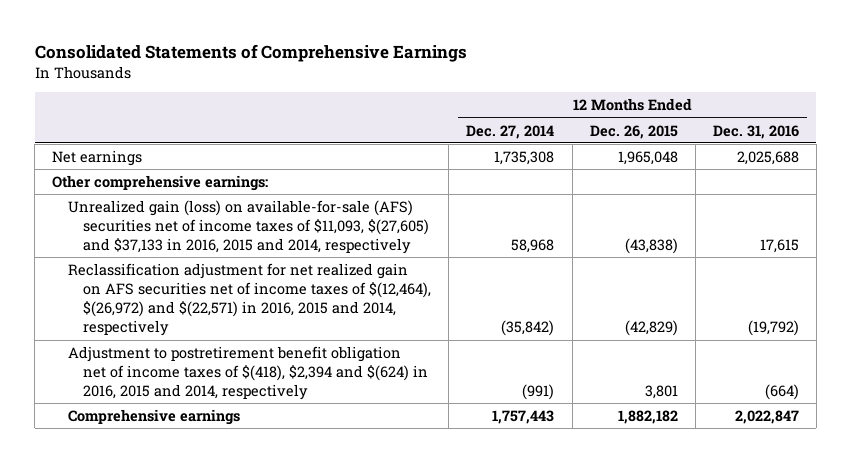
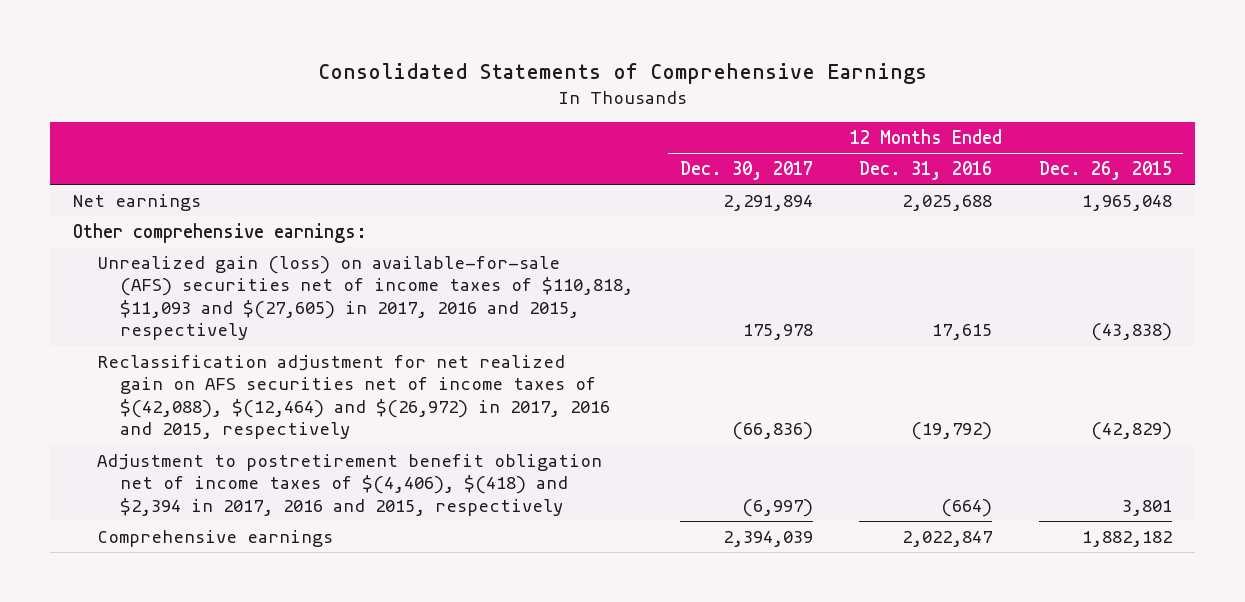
- | 12 Months Ended Dec. 27, 2014 | 12 Months Ended Dec. 26, 2015 | 12 Months Ended Dec. 31, 2016
+ | 12 Months Ended Dec. 30, 2017 | 12 Months Ended Dec. 31, 2016 | 12 Months Ended Dec. 26, 2015
- Unrealized gain (loss) on available-for-sale (AFS) securities net of income taxes of $11,093, $(27,605) and $37,133 in 2016, 2015 and 2014, respectively | 58,968 | (43,838) | 17,615
- Reclassification adjustment for net realized gain on AFS securities net of income taxes of $(12,464), $(26,972) and $(22,571) in 2016, 2015 and 2014, respectively | (35,842) | (42,829) | (19,792)
- Adjustment to postretirement benefit obligation net of income taxes of $(418), $2,394 and $(624) in 2016, 2015 and 2014, respectively | (991) | 3,801 | (664)
+ Unrealized gain (loss) on available-for-sale (AFS) securities net of income taxes of $110,818, $11,093 and $(27,605) in 2017, 2016 and 2015, respectively | 175,978 | 17,615 | (43,838)
+ Reclassification adjustment for net realized gain on AFS securities net of income taxes of $(42,088), $(12,464) and $(26,972) in 2017, 2016 and 2015, respectively | (66,836) | (19,792) | (42,829)
+ Adjustment to postretirement benefit obligation net of income taxes of $(4,406), $(418) and $2,394 in 2017, 2016 and 2015, respectively | (6,997) | (664) | 3,801

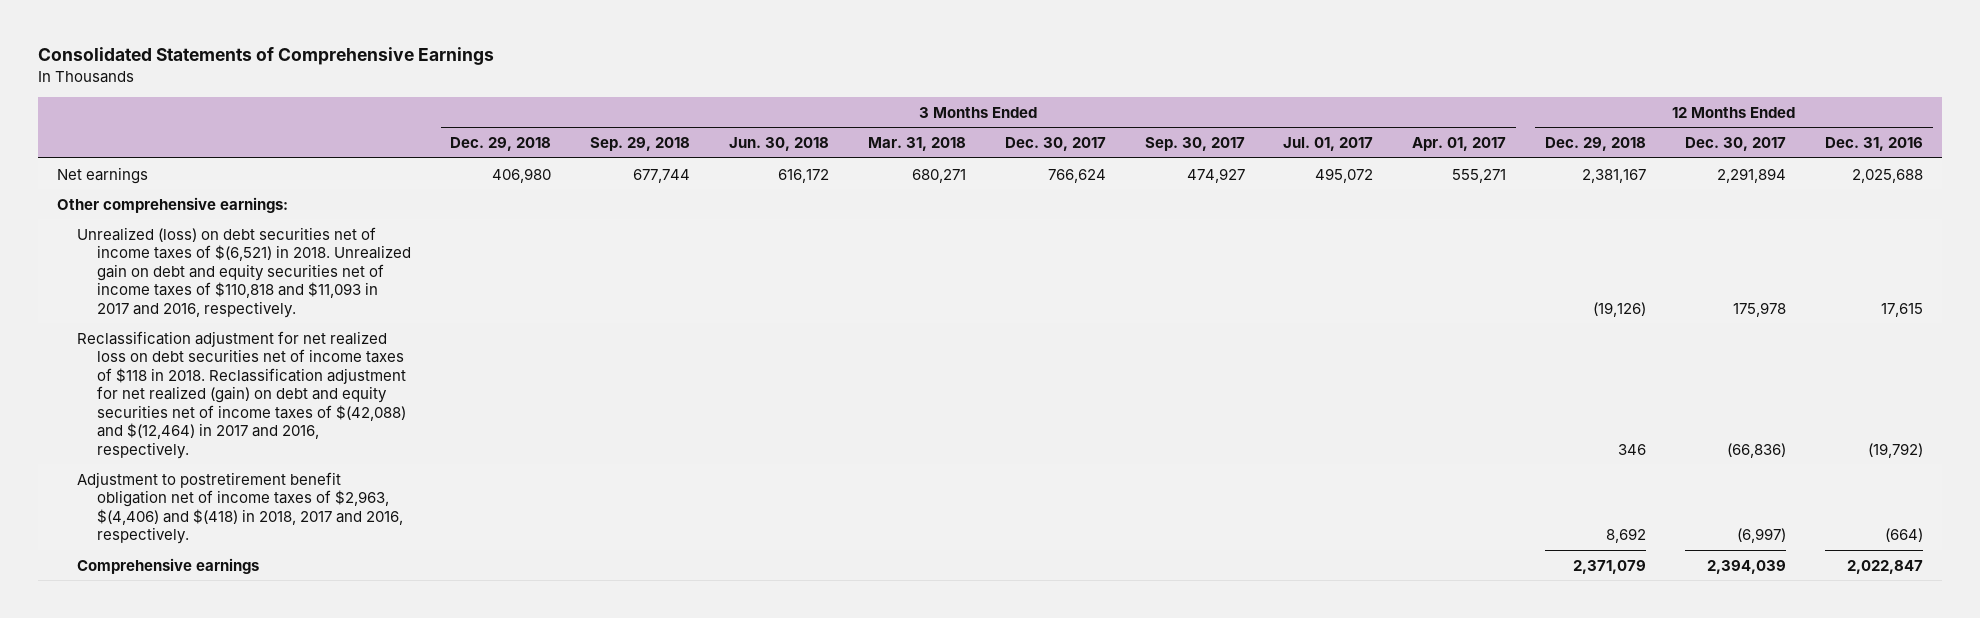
- | 12 Months Ended Dec. 30, 2017 | 12 Months Ended Dec. 31, 2016 | 12 Months Ended Dec. 26, 2015
+ | 3 Months Ended Dec. 29, 2018 | 3 Months Ended Sep. 29, 2018 | 3 Months Ended Jun. 30, 2018 | 3 Months Ended Mar. 31, 2018 | 3 Months Ended Dec. 30, 2017 | 3 Months Ended Sep. 30, 2017 | 3 Months Ended Jul. 01, 2017 | 3 Months Ended Apr. 01, 2017 | 12 Months Ended Dec. 29, 2018 | 12 Months Ended Dec. 30, 2017 | 12 Months Ended Dec. 31, 2016
- Unrealized gain (loss) on available-for-sale (AFS) securities net of income taxes of $110,818, $11,093 and $(27,605) in 2017, 2016 and 2015, respectively | 175,978 | 17,615 | (43,838)
- Reclassification adjustment for net realized gain on AFS securities net of income taxes of $(42,088), $(12,464) and $(26,972) in 2017, 2016 and 2015, respectively | (66,836) | (19,792) | (42,829)
- Adjustment to postretirement benefit obligation net of income taxes of $(4,406), $(418) and $2,394 in 2017, 2016 and 2015, respectively | (6,997) | (664) | 3,801
+ Unrealized (loss) on debt securities net of income taxes of $(6,521) in 2018. Unrealized gain on debt and equity securities net of income taxes of $110,818 and $11,093 in 2017 and 2016, respectively. | | | | | | | | | (19,126) | 175,978 | 17,615
+ Reclassification adjustment for net realized loss on debt securities net of income taxes of $118 in 2018. Reclassification adjustment for net realized (gain) on debt and equity securities net of income taxes of $(42,088) and $(12,464) in 2017 and 2016, respectively. | | | | | | | | | 346 | (66,836) | (19,792)
+ Adjustment to postretirement benefit obligation net of income taxes of $2,963, $(4,406) and $(418) in 2018, 2017 and 2016, respectively. | | | | | | | | | 8,692 | (6,997) | (664)

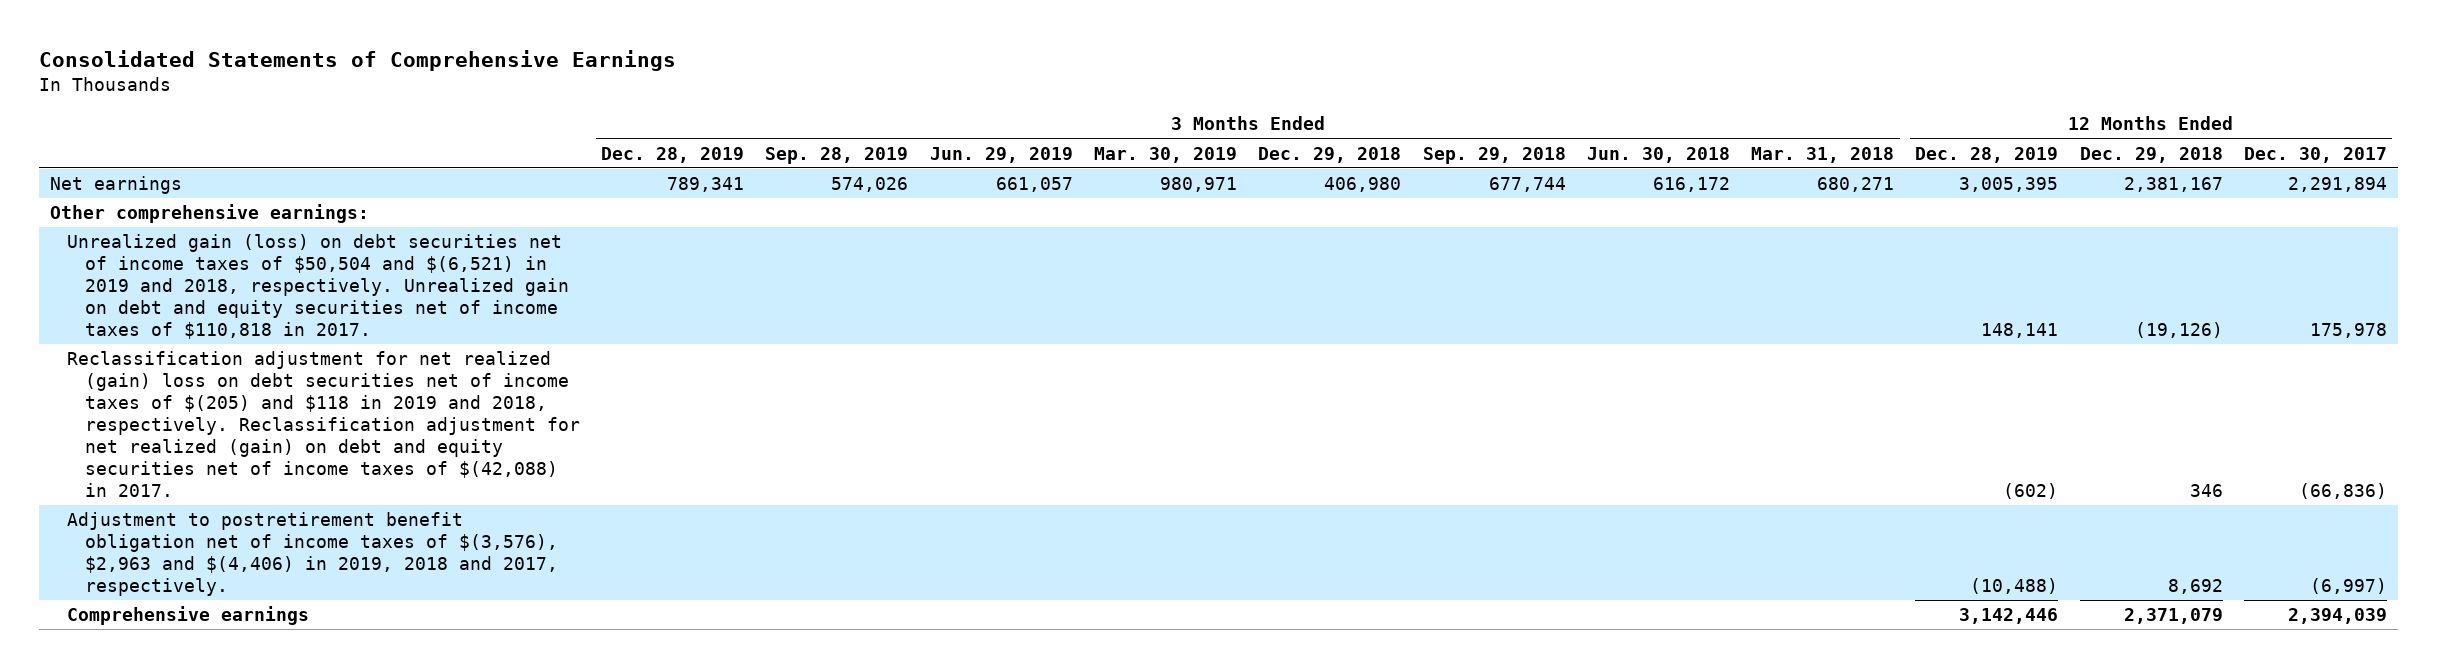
- | 3 Months Ended Dec. 29, 2018 | 3 Months Ended Sep. 29, 2018 | 3 Months Ended Jun. 30, 2018 | 3 Months Ended Mar. 31, 2018 | 3 Months Ended Dec. 30, 2017 | 3 Months Ended Sep. 30, 2017 | 3 Months Ended Jul. 01, 2017 | 3 Months Ended Apr. 01, 2017 | 12 Months Ended Dec. 29, 2018 | 12 Months Ended Dec. 30, 2017 | 12 Months Ended Dec. 31, 2016
+ | 3 Months Ended Dec. 28, 2019 | 3 Months Ended Sep. 28, 2019 | 3 Months Ended Jun. 29, 2019 | 3 Months Ended Mar. 30, 2019 | 3 Months Ended Dec. 29, 2018 | 3 Months Ended Sep. 29, 2018 | 3 Months Ended Jun. 30, 2018 | 3 Months Ended Mar. 31, 2018 | 12 Months Ended Dec. 28, 2019 | 12 Months Ended Dec. 29, 2018 | 12 Months Ended Dec. 30, 2017
- Unrealized (loss) on debt securities net of income taxes of $(6,521) in 2018. Unrealized gain on debt and equity securities net of income taxes of $110,818 and $11,093 in 2017 and 2016, respectively. | | | | | | | | | (19,126) | 175,978 | 17,615
- Reclassification adjustment for net realized loss on debt securities net of income taxes of $118 in 2018. Reclassification adjustment for net realized (gain) on debt and equity securities net of income taxes of $(42,088) and $(12,464) in 2017 and 2016, respectively. | | | | | | | | | 346 | (66,836) | (19,792)
- Adjustment to postretirement benefit obligation net of income taxes of $2,963, $(4,406) and $(418) in 2018, 2017 and 2016, respectively. | | | | | | | | | 8,692 | (6,997) | (664)
+ Unrealized gain (loss) on debt securities net of income taxes of $50,504 and $(6,521) in 2019 and 2018, respectively. Unrealized gain on debt and equity securities net of income taxes of $110,818 in 2017. | | | | | | | | | 148,141 | (19,126) | 175,978
+ Reclassification adjustment for net realized (gain) loss on debt securities net of income taxes of $(205) and $118 in 2019 and 2018, respectively. Reclassification adjustment for net realized (gain) on debt and equity securities net of income taxes of $(42,088) in 2017. | | | | | | | | | (602) | 346 | (66,836)
+ Adjustment to postretirement benefit obligation net of income taxes of $(3,576), $2,963 and $(4,406) in 2019, 2018 and 2017, respectively. | | | | | | | | | (10,488) | 8,692 | (6,997)

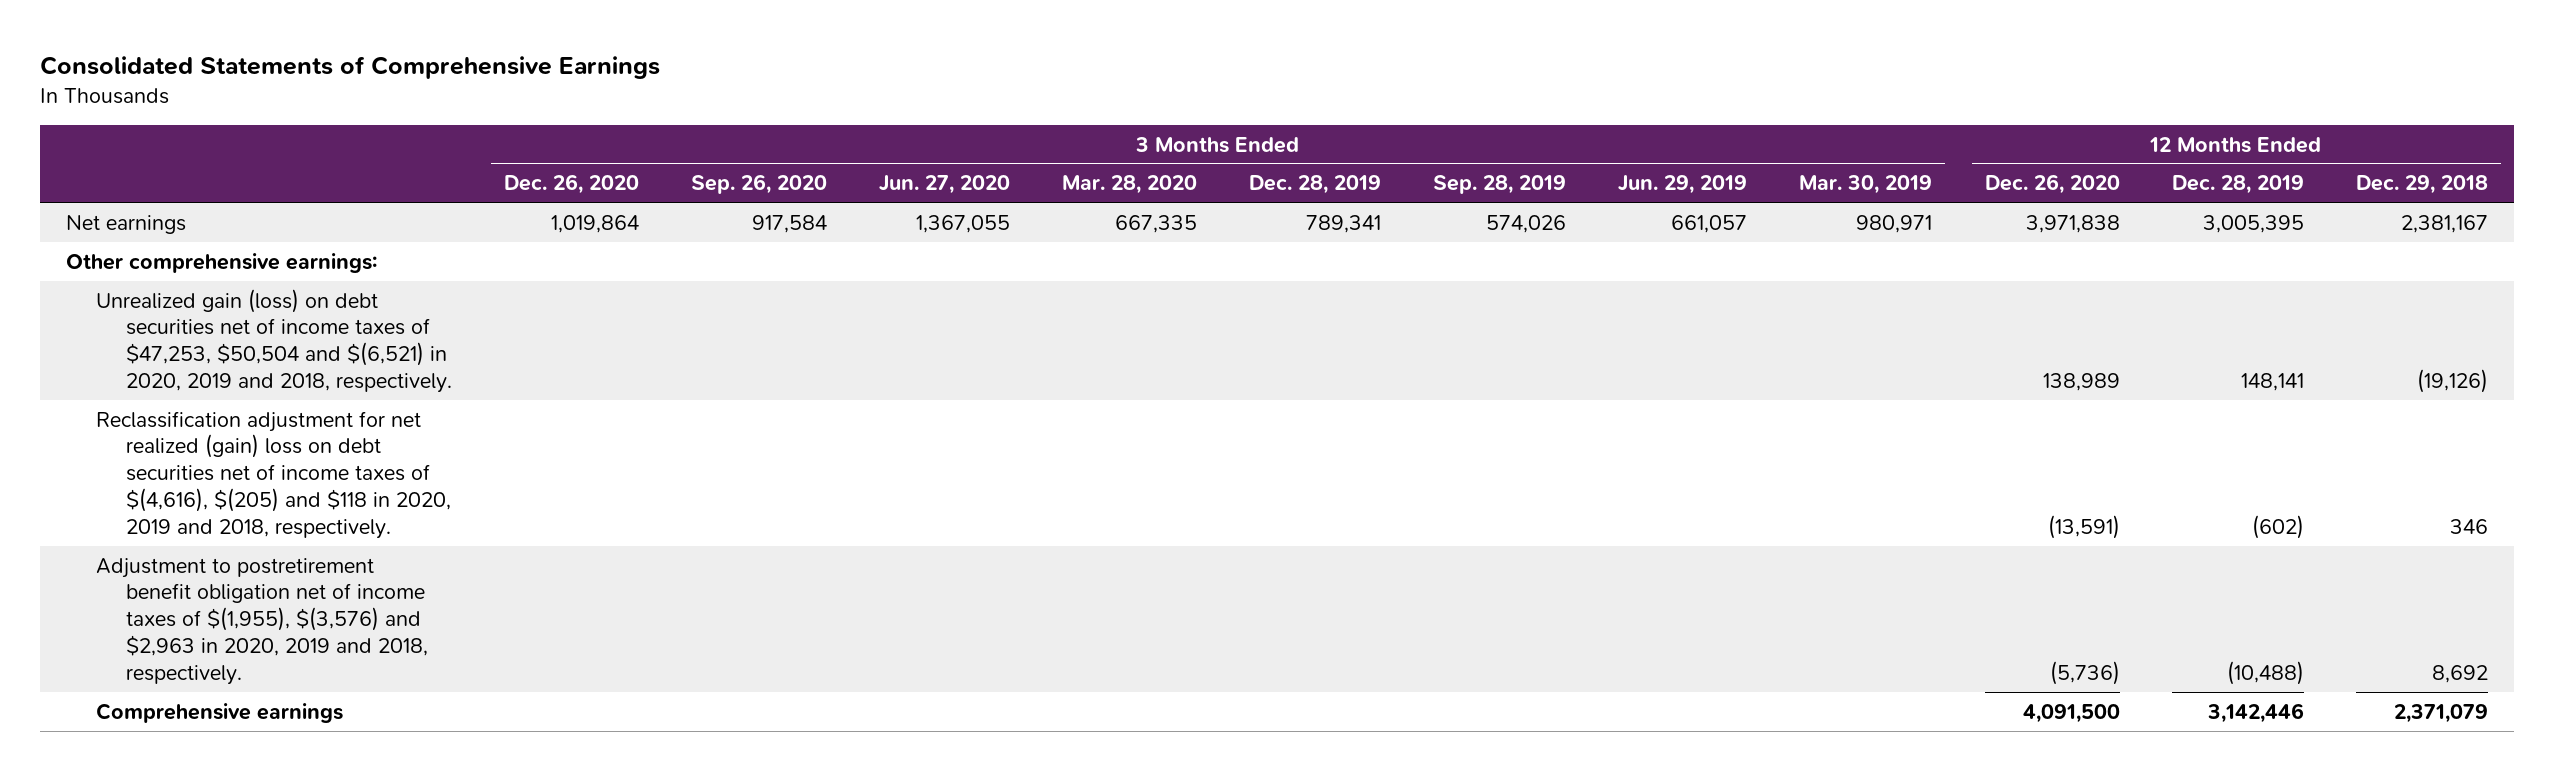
- | 3 Months Ended Dec. 28, 2019 | 3 Months Ended Sep. 28, 2019 | 3 Months Ended Jun. 29, 2019 | 3 Months Ended Mar. 30, 2019 | 3 Months Ended Dec. 29, 2018 | 3 Months Ended Sep. 29, 2018 | 3 Months Ended Jun. 30, 2018 | 3 Months Ended Mar. 31, 2018 | 12 Months Ended Dec. 28, 2019 | 12 Months Ended Dec. 29, 2018 | 12 Months Ended Dec. 30, 2017
+ | 3 Months Ended Dec. 26, 2020 | 3 Months Ended Sep. 26, 2020 | 3 Months Ended Jun. 27, 2020 | 3 Months Ended Mar. 28, 2020 | 3 Months Ended Dec. 28, 2019 | 3 Months Ended Sep. 28, 2019 | 3 Months Ended Jun. 29, 2019 | 3 Months Ended Mar. 30, 2019 | 12 Months Ended Dec. 26, 2020 | 12 Months Ended Dec. 28, 2019 | 12 Months Ended Dec. 29, 2018
- Unrealized gain (loss) on debt securities net of income taxes of $50,504 and $(6,521) in 2019 and 2018, respectively. Unrealized gain on debt and equity securities net of income taxes of $110,818 in 2017. | | | | | | | | | 148,141 | (19,126) | 175,978
- Reclassification adjustment for net realized (gain) loss on debt securities net of income taxes of $(205) and $118 in 2019 and 2018, respectively. Reclassification adjustment for net realized (gain) on debt and equity securities net of income taxes of $(42,088) in 2017. | | | | | | | | | (602) | 346 | (66,836)
- Adjustment to postretirement benefit obligation net of income taxes of $(3,576), $2,963 and $(4,406) in 2019, 2018 and 2017, respectively. | | | | | | | | | (10,488) | 8,692 | (6,997)
+ Unrealized gain (loss) on debt securities net of income taxes of $47,253, $50,504 and $(6,521) in 2020, 2019 and 2018, respectively. | | | | | | | | | 138,989 | 148,141 | (19,126)
+ Reclassification adjustment for net realized (gain) loss on debt securities net of income taxes of $(4,616), $(205) and $118 in 2020, 2019 and 2018, respectively. | | | | | | | | | (13,591) | (602) | 346
+ Adjustment to postretirement benefit obligation net of income taxes of $(1,955), $(3,576) and $2,963 in 2020, 2019 and 2018, respectively. | | | | | | | | | (5,736) | (10,488) | 8,692

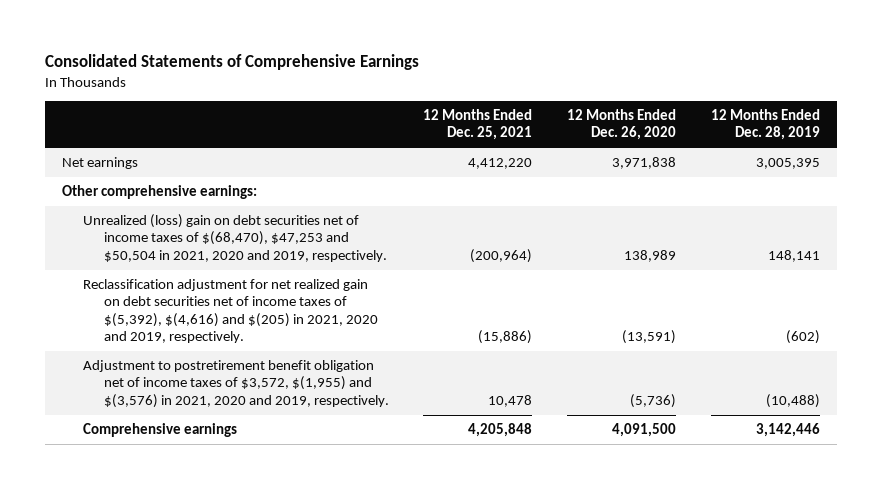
- | 3 Months Ended Dec. 26, 2020 | 3 Months Ended Sep. 26, 2020 | 3 Months Ended Jun. 27, 2020 | 3 Months Ended Mar. 28, 2020 | 3 Months Ended Dec. 28, 2019 | 3 Months Ended Sep. 28, 2019 | 3 Months Ended Jun. 29, 2019 | 3 Months Ended Mar. 30, 2019 | 12 Months Ended Dec. 26, 2020 | 12 Months Ended Dec. 28, 2019 | 12 Months Ended Dec. 29, 2018
+ | 12 Months Ended Dec. 25, 2021 | 12 Months Ended Dec. 26, 2020 | 12 Months Ended Dec. 28, 2019
- Unrealized gain (loss) on debt securities net of income taxes of $47,253, $50,504 and $(6,521) in 2020, 2019 and 2018, respectively. | | | | | | | | | 138,989 | 148,141 | (19,126)
- Reclassification adjustment for net realized (gain) loss on debt securities net of income taxes of $(4,616), $(205) and $118 in 2020, 2019 and 2018, respectively. | | | | | | | | | (13,591) | (602) | 346
- Adjustment to postretirement benefit obligation net of income taxes of $(1,955), $(3,576) and $2,963 in 2020, 2019 and 2018, respectively. | | | | | | | | | (5,736) | (10,488) | 8,692
+ Unrealized (loss) gain on debt securities net of income taxes of $(68,470), $47,253 and $50,504 in 2021, 2020 and 2019, respectively. | (200,964) | 138,989 | 148,141
+ Reclassification adjustment for net realized gain on debt securities net of income taxes of $(5,392), $(4,616) and $(205) in 2021, 2020 and 2019, respectively. | (15,886) | (13,591) | (602)
+ Adjustment to postretirement benefit obligation net of income taxes of $3,572, $(1,955) and $(3,576) in 2021, 2020 and 2019, respectively. | 10,478 | (5,736) | (10,488)

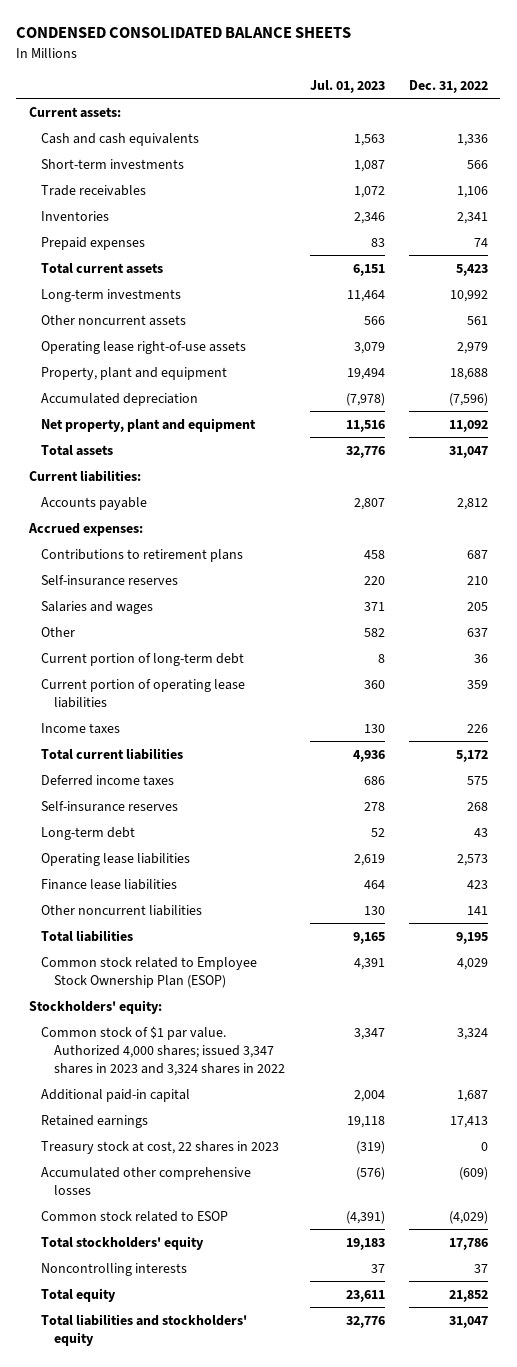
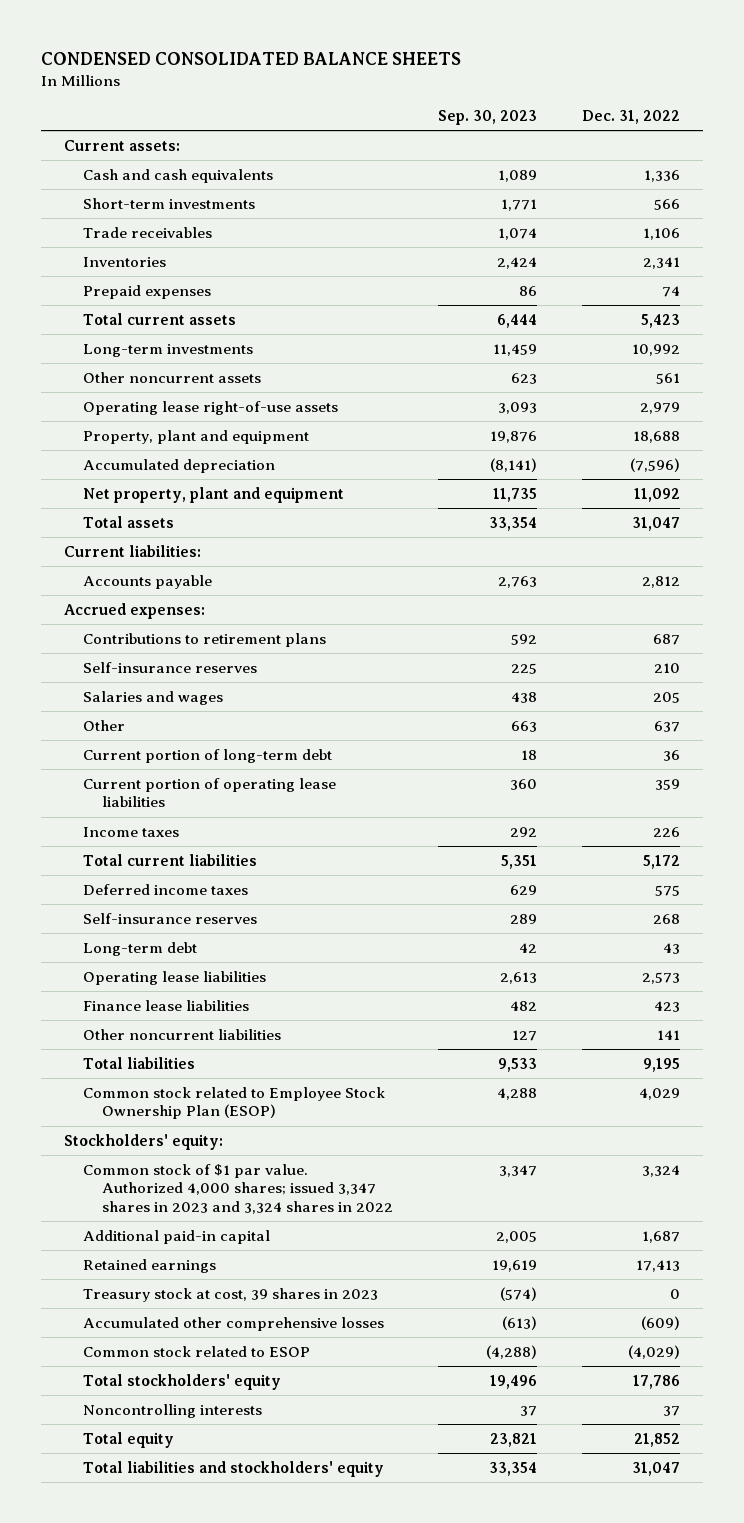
- | Jul. 01, 2023 | Dec. 31, 2022
+ | Sep. 30, 2023 | Dec. 31, 2022
- Treasury stock at cost, 22 shares in 2023 | (319) | 0
+ Treasury stock at cost, 39 shares in 2023 | (574) | 0

